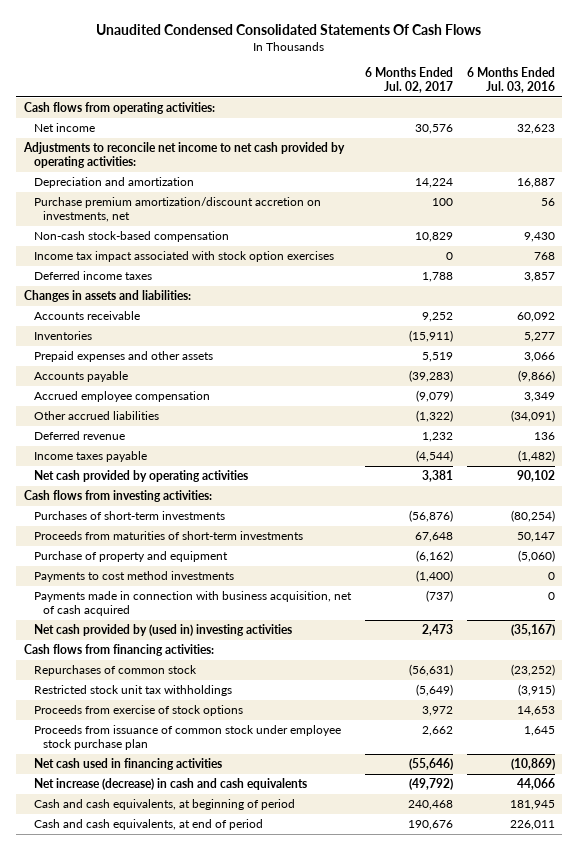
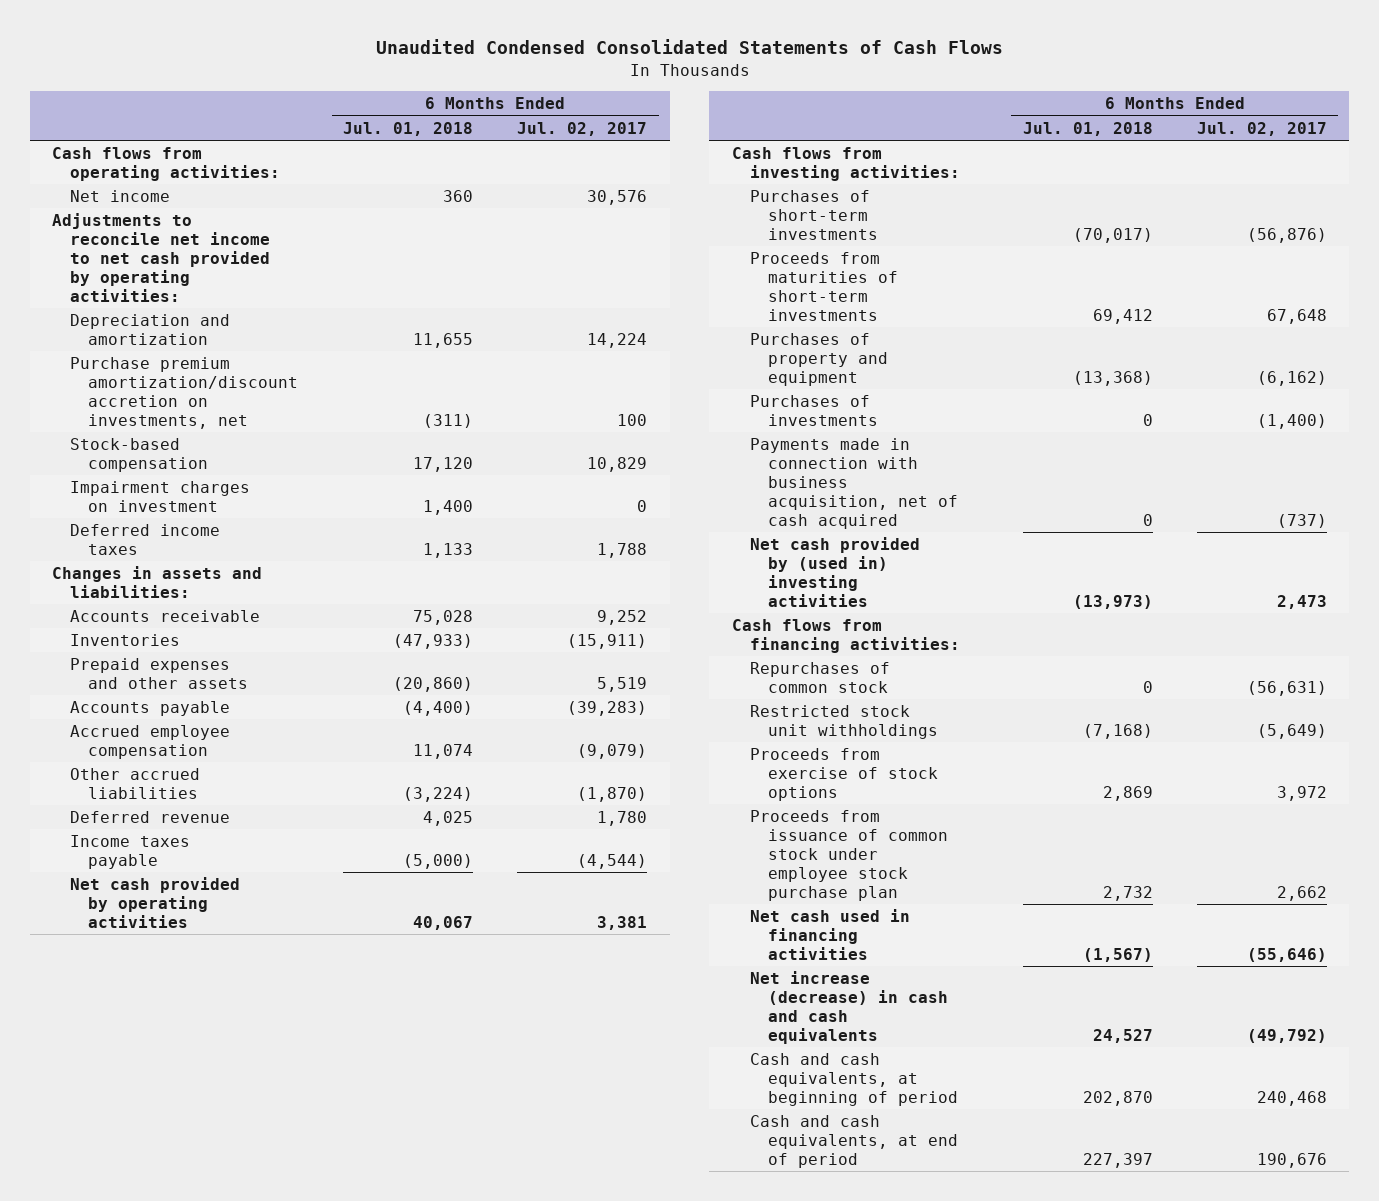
- Unaudited Condensed Consolidated Statements Of Cash Flows
+ Unaudited Condensed Consolidated Statements of Cash Flows
- | 6 Months Ended Jul. 02, 2017 | 6 Months Ended Jul. 03, 2016
+ | 6 Months Ended Jul. 01, 2018 | 6 Months Ended Jul. 02, 2017
- Non-cash stock-based compensation | 10,829 | 9,430
- Income tax impact associated with stock option exercises | 0 | 768
+ Stock-based compensation | 17,120 | 10,829
+ Impairment charges on investment | 1,400 | 0
- Other accrued liabilities | (1,322) | (34,091)
- Deferred revenue | 1,232 | 136
+ Other accrued liabilities | (3,224) | (1,870)
+ Deferred revenue | 4,025 | 1,780
- Purchase of property and equipment | (6,162) | (5,060)
- Payments to cost method investments | (1,400) | 0
+ Purchases of property and equipment | (13,368) | (6,162)
+ Purchases of investments | 0 | (1,400)
- Restricted stock unit tax withholdings | (5,649) | (3,915)
+ Restricted stock unit withholdings | (7,168) | (5,649)

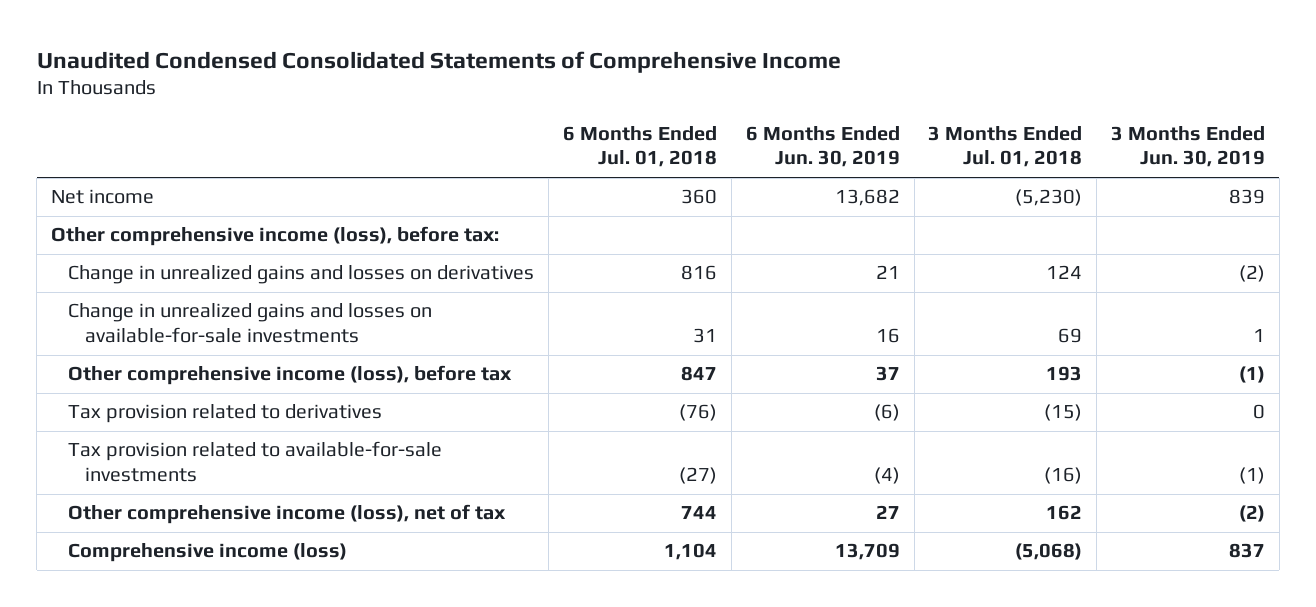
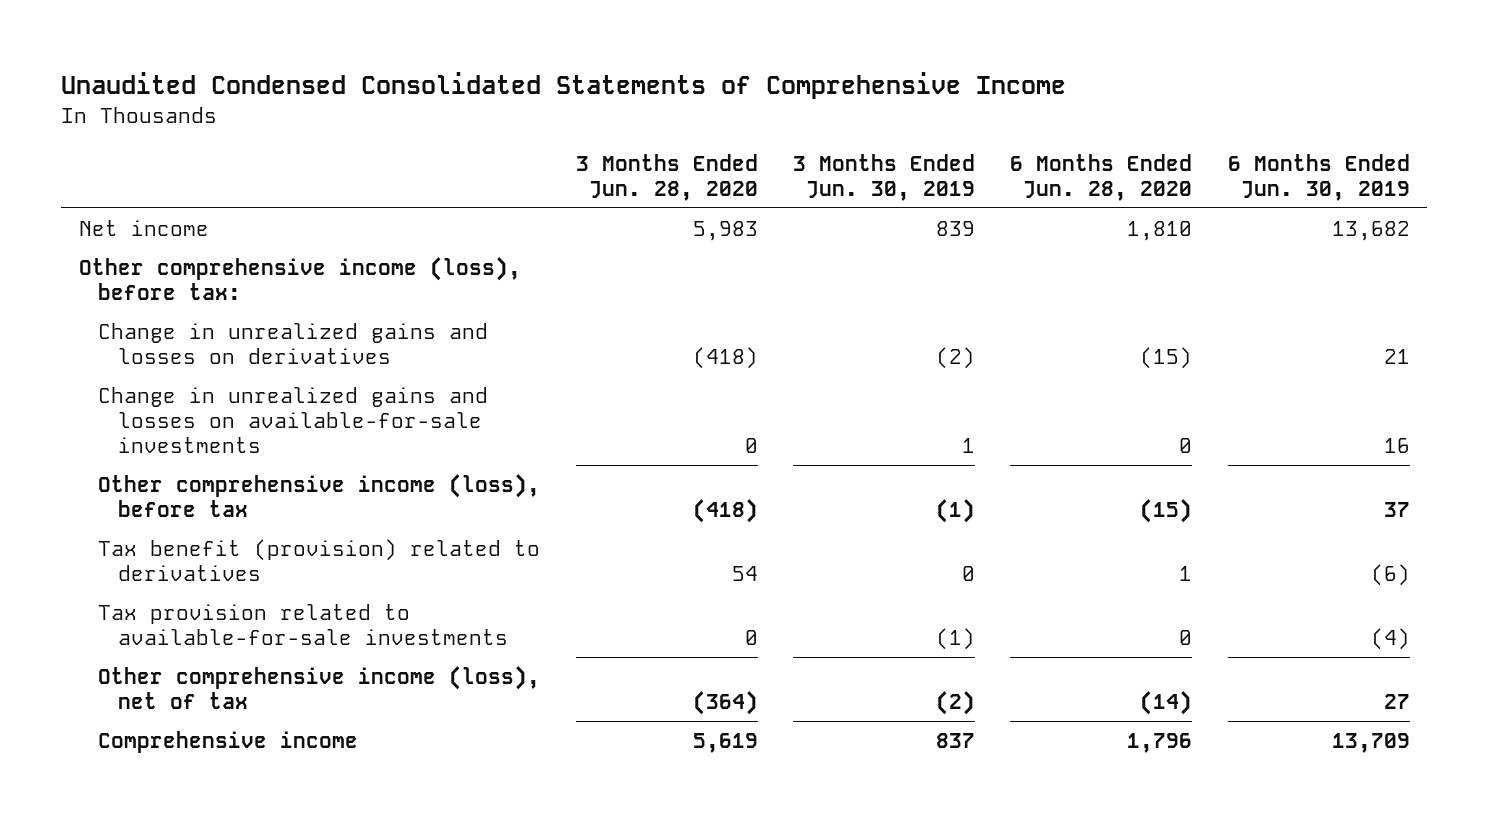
- | 6 Months Ended Jul. 01, 2018 | 6 Months Ended Jun. 30, 2019 | 3 Months Ended Jul. 01, 2018 | 3 Months Ended Jun. 30, 2019
+ | 3 Months Ended Jun. 28, 2020 | 3 Months Ended Jun. 30, 2019 | 6 Months Ended Jun. 28, 2020 | 6 Months Ended Jun. 30, 2019
- Tax provision related to derivatives | (76) | (6) | (15) | 0
+ Tax benefit (provision) related to derivatives | 54 | 0 | 1 | (6)
- Comprehensive income (loss) | 1,104 | 13,709 | (5,068) | 837
+ Comprehensive income | 5,619 | 837 | 1,796 | 13,709

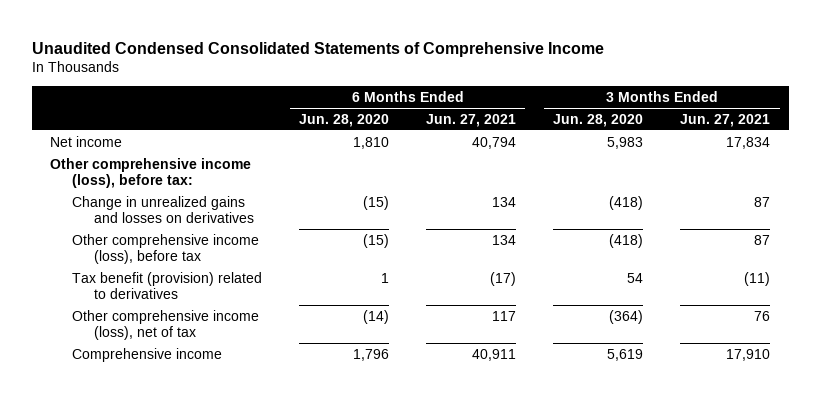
- | 3 Months Ended Jun. 28, 2020 | 3 Months Ended Jun. 30, 2019 | 6 Months Ended Jun. 28, 2020 | 6 Months Ended Jun. 30, 2019
+ | 6 Months Ended Jun. 28, 2020 | 6 Months Ended Jun. 27, 2021 | 3 Months Ended Jun. 28, 2020 | 3 Months Ended Jun. 27, 2021
- Change in unrealized gains and losses on available-for-sale investments | 0 | 1 | 0 | 16
- Tax provision related to available-for-sale investments | 0 | (1) | 0 | (4)

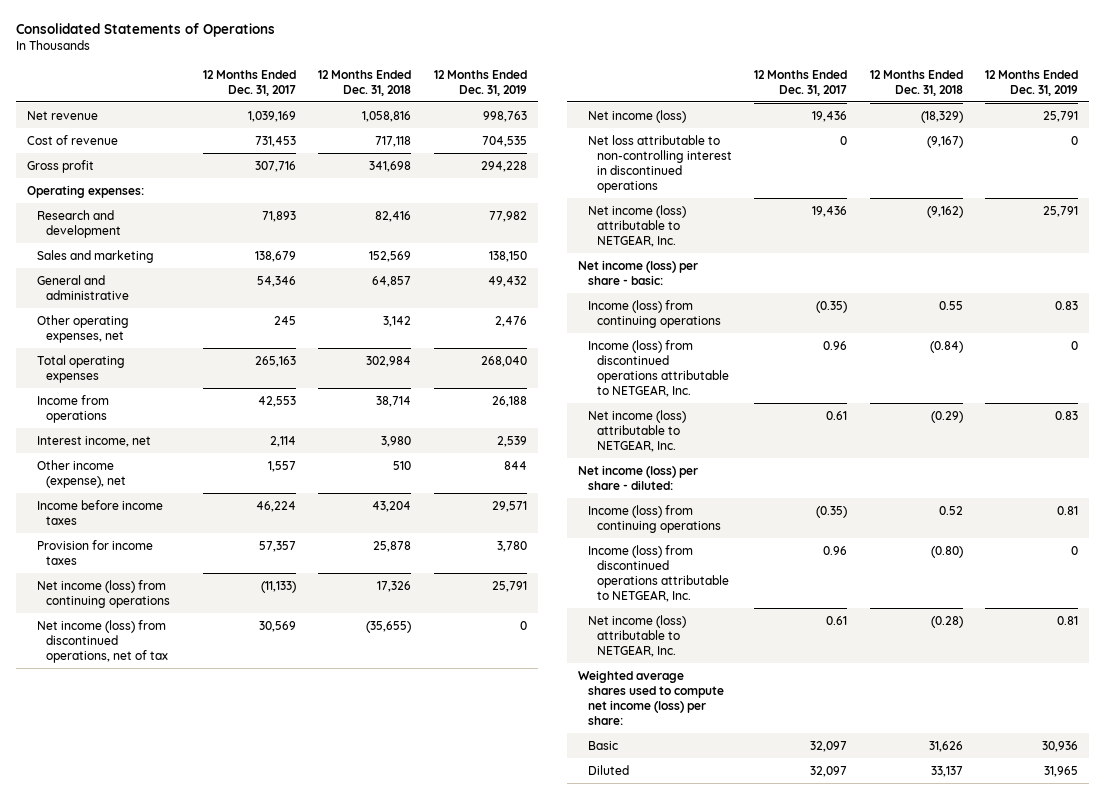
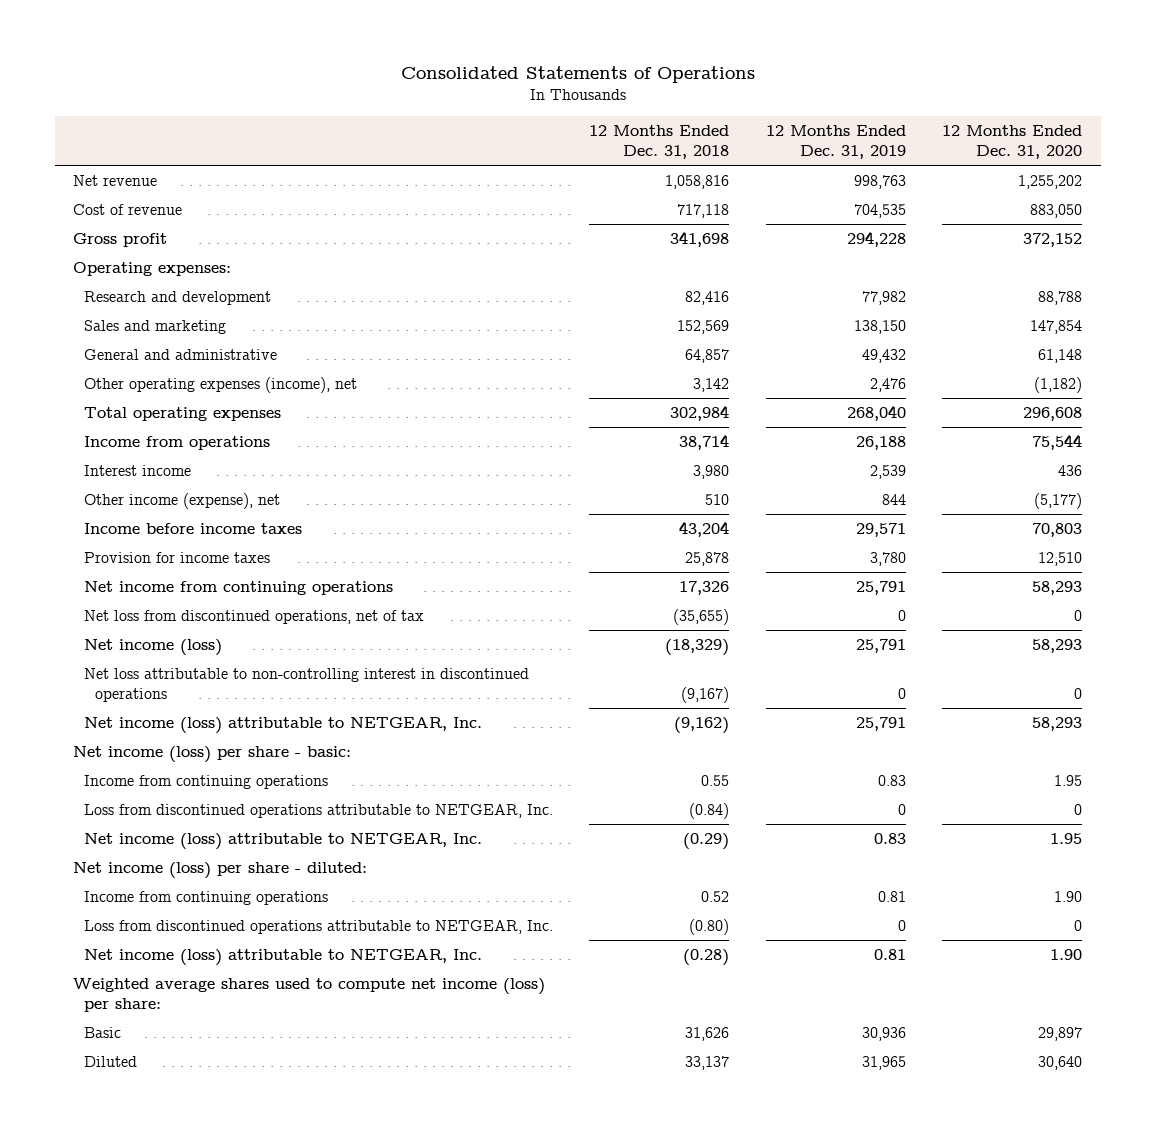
- | 12 Months Ended Dec. 31, 2017 | 12 Months Ended Dec. 31, 2018 | 12 Months Ended Dec. 31, 2019
+ | 12 Months Ended Dec. 31, 2018 | 12 Months Ended Dec. 31, 2019 | 12 Months Ended Dec. 31, 2020
- Other operating expenses, net | 245 | 3,142 | 2,476
+ Other operating expenses (income), net | 3,142 | 2,476 | (1,182)
- Interest income, net | 2,114 | 3,980 | 2,539
+ Interest income | 3,980 | 2,539 | 436
- Net income (loss) from continuing operations | (11,133) | 17,326 | 25,791
- Net income (loss) from discontinued operations, net of tax | 30,569 | (35,655) | 0
+ Net income from continuing operations | 17,326 | 25,791 | 58,293
+ Net loss from discontinued operations, net of tax | (35,655) | 0 | 0
- Income (loss) from continuing operations | (0.35) | 0.55 | 0.83
- Income (loss) from discontinued operations attributable to NETGEAR, Inc. | 0.96 | (0.84) | 0
+ Income from continuing operations | 0.55 | 0.83 | 1.95
+ Loss from discontinued operations attributable to NETGEAR, Inc. | (0.84) | 0 | 0
- Income (loss) from continuing operations | (0.35) | 0.52 | 0.81
- Income (loss) from discontinued operations attributable to NETGEAR, Inc. | 0.96 | (0.80) | 0
+ Income from continuing operations | 0.52 | 0.81 | 1.90
+ Loss from discontinued operations attributable to NETGEAR, Inc. | (0.80) | 0 | 0

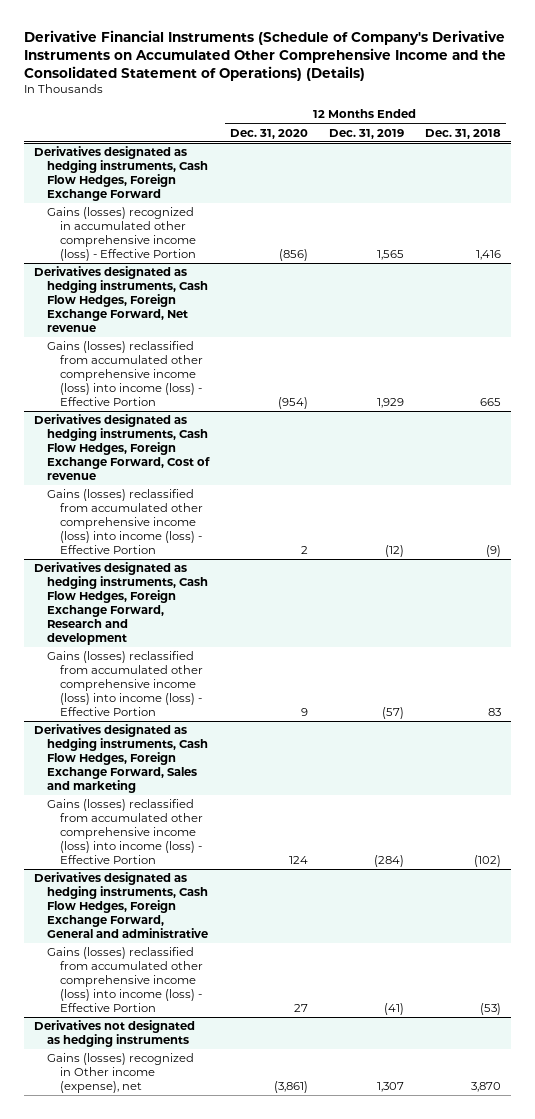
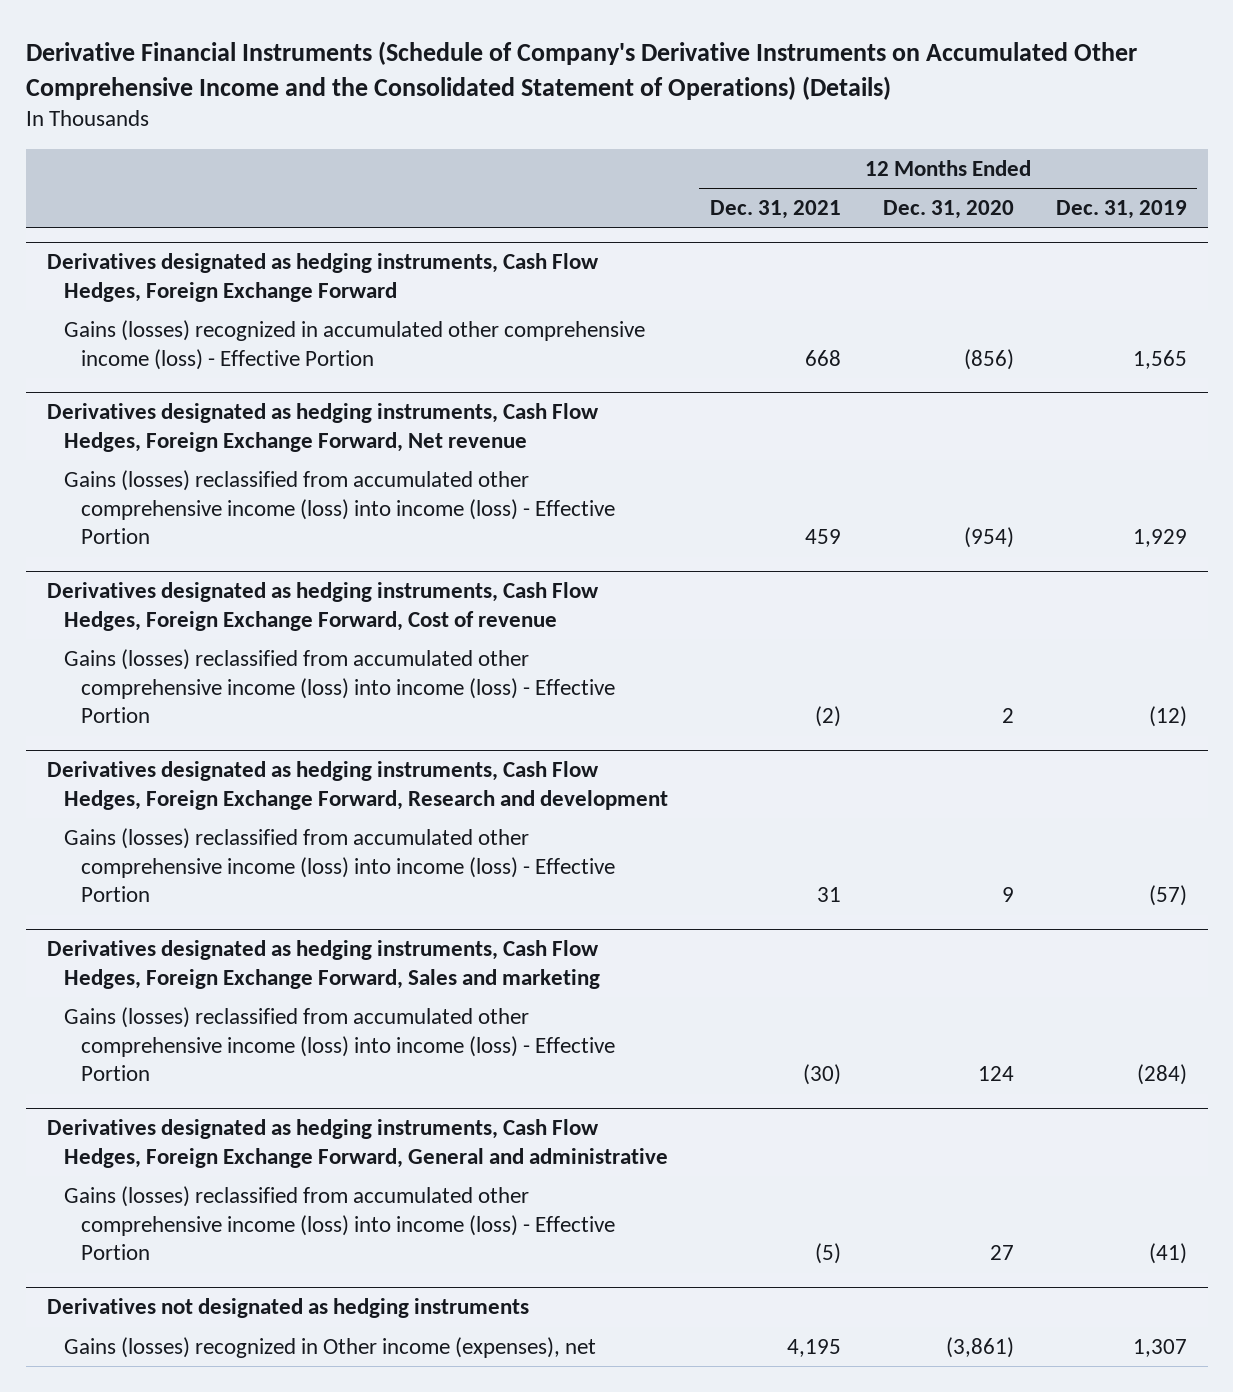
- | 12 Months Ended Dec. 31, 2020 | 12 Months Ended Dec. 31, 2019 | 12 Months Ended Dec. 31, 2018
+ | 12 Months Ended Dec. 31, 2021 | 12 Months Ended Dec. 31, 2020 | 12 Months Ended Dec. 31, 2019
@ Derivatives not designated as hedging instruments
- Gains (losses) recognized in Other income (expense), net | (3,861) | 1,307 | 3,870
+ Gains (losses) recognized in Other income (expenses), net | 4,195 | (3,861) | 1,307

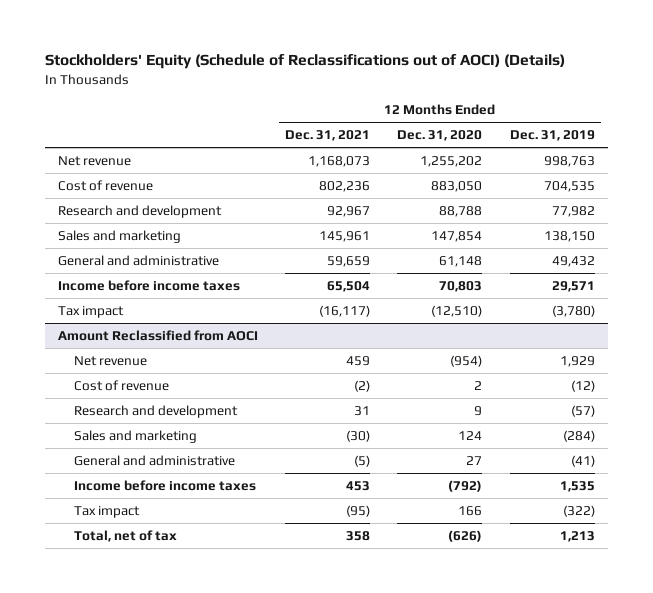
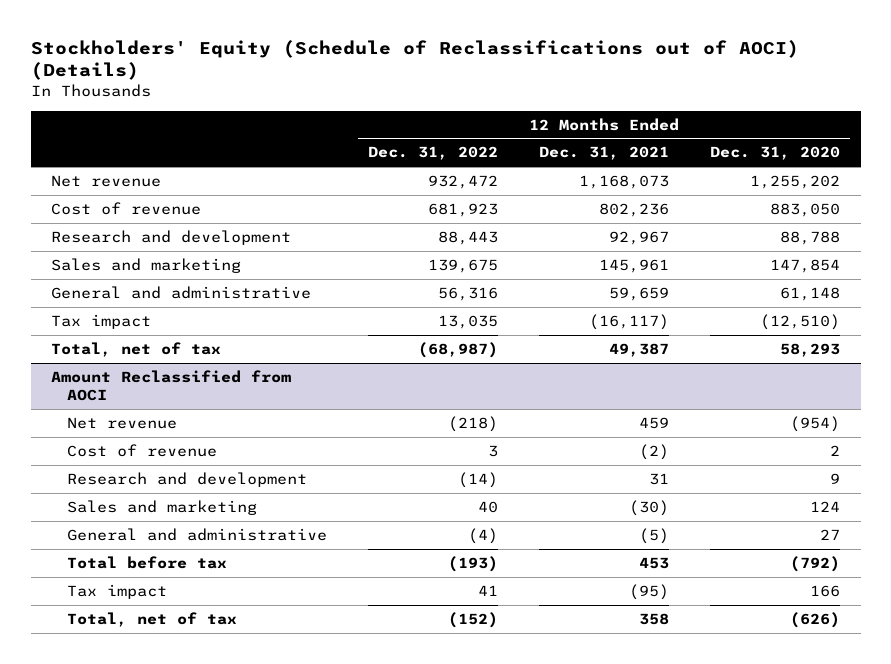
- | 12 Months Ended Dec. 31, 2021 | 12 Months Ended Dec. 31, 2020 | 12 Months Ended Dec. 31, 2019
+ | 12 Months Ended Dec. 31, 2022 | 12 Months Ended Dec. 31, 2021 | 12 Months Ended Dec. 31, 2020
- Income before income taxes | 65,504 | 70,803 | 29,571
+ Total, net of tax | (68,987) | 49,387 | 58,293
@ Amount Reclassified from AOCI
- Income before income taxes | 453 | (792) | 1,535
+ Total before tax | (193) | 453 | (792)

